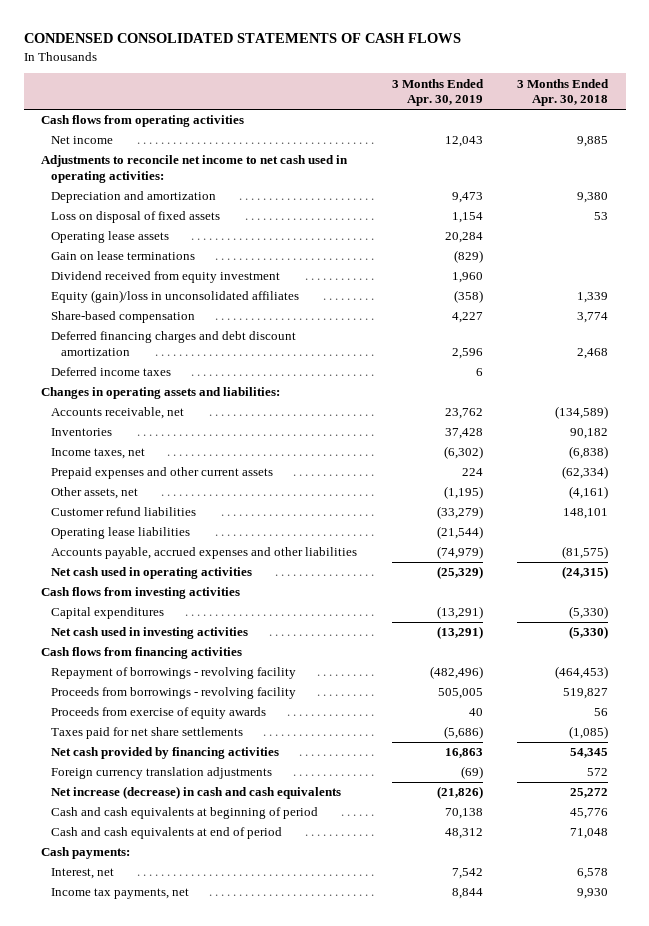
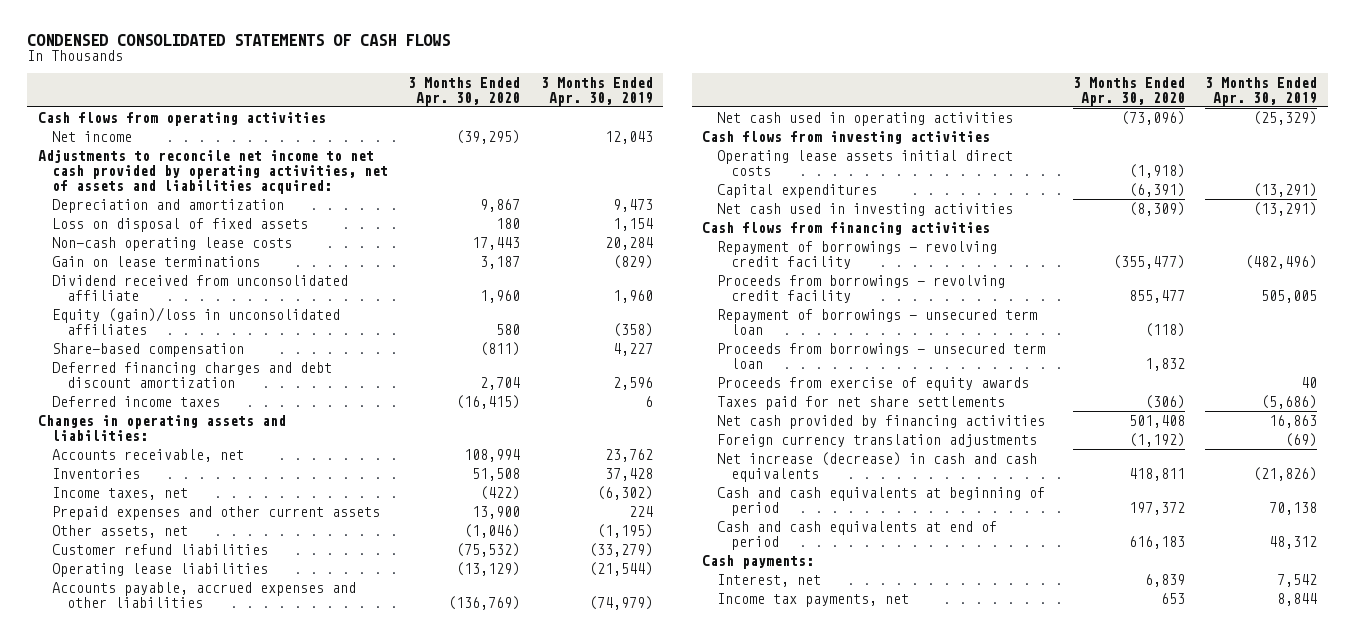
- | 3 Months Ended Apr. 30, 2019 | 3 Months Ended Apr. 30, 2018
+ | 3 Months Ended Apr. 30, 2020 | 3 Months Ended Apr. 30, 2019
- Adjustments to reconcile net income to net cash used in operating activities:
+ Adjustments to reconcile net income to net cash provided by operating activities, net of assets and liabilities acquired:
- Operating lease assets | 20,284 |
+ Non-cash operating lease costs | 17,443 | 20,284
- Dividend received from equity investment | 1,960 |
+ Dividend received from unconsolidated affiliate | 1,960 | 1,960
+ Operating lease assets initial direct costs | (1,918) |
- Repayment of borrowings - revolving facility | (482,496) | (464,453)
- Proceeds from borrowings - revolving facility | 505,005 | 519,827
+ Repayment of borrowings - revolving credit facility | (355,477) | (482,496)
+ Proceeds from borrowings - revolving credit facility | 855,477 | 505,005
+ Repayment of borrowings - unsecured term loan | (118) |
+ Proceeds from borrowings - unsecured term loan | 1,832 |

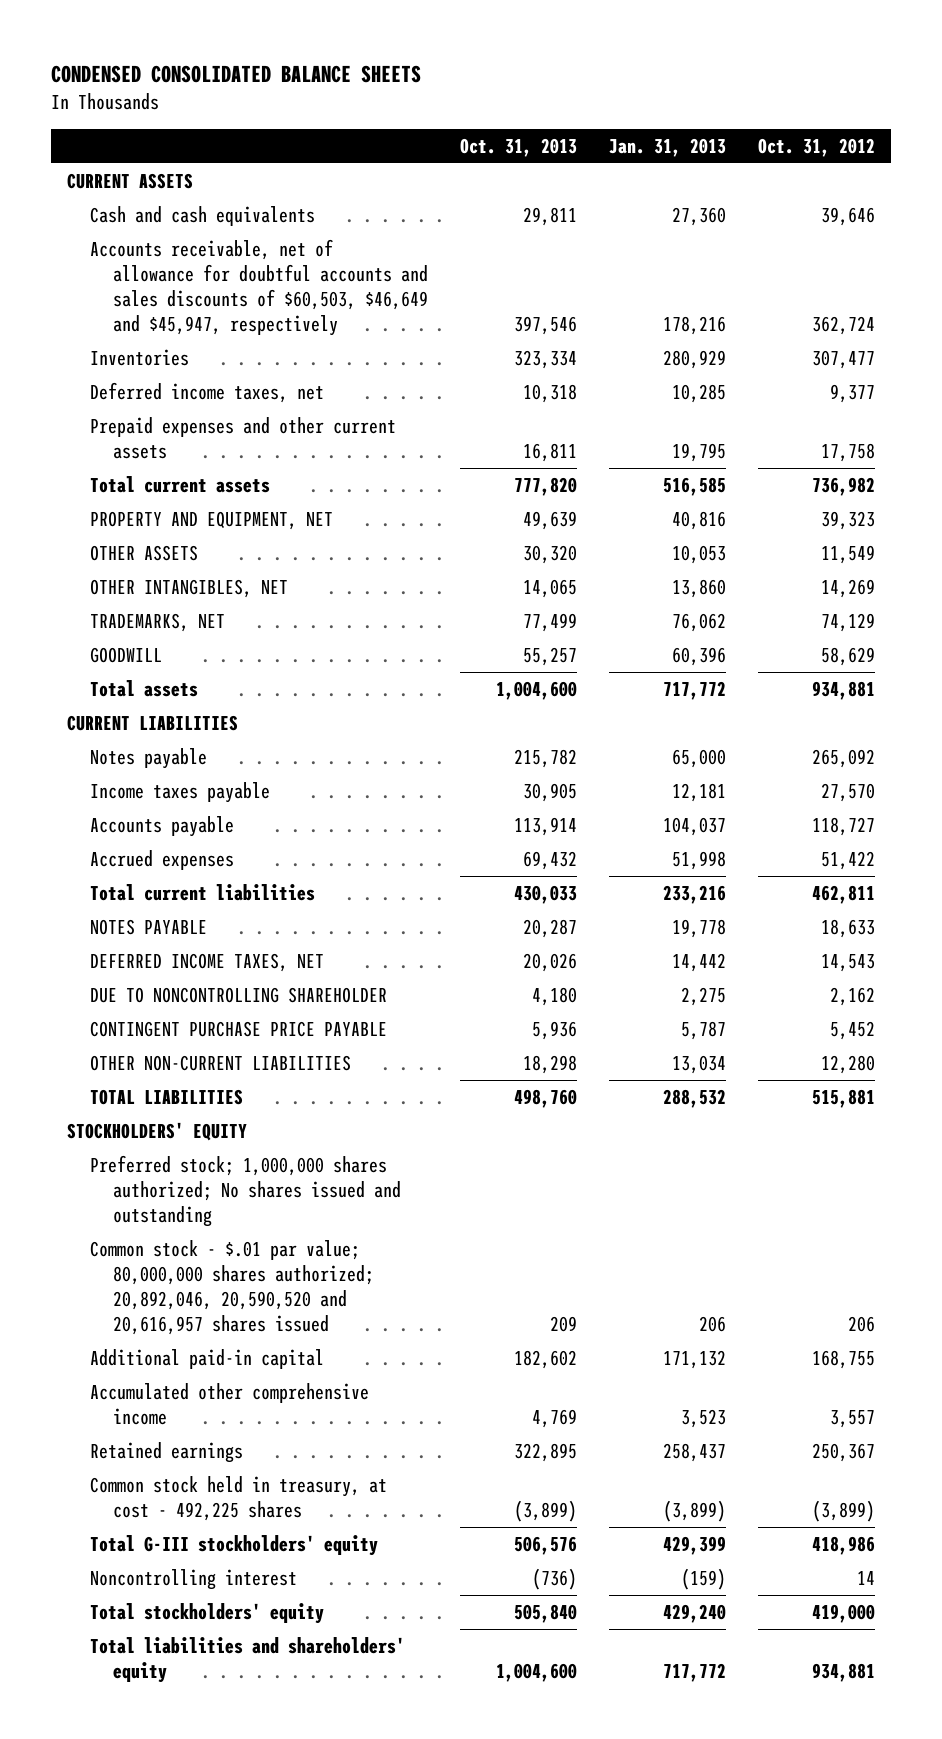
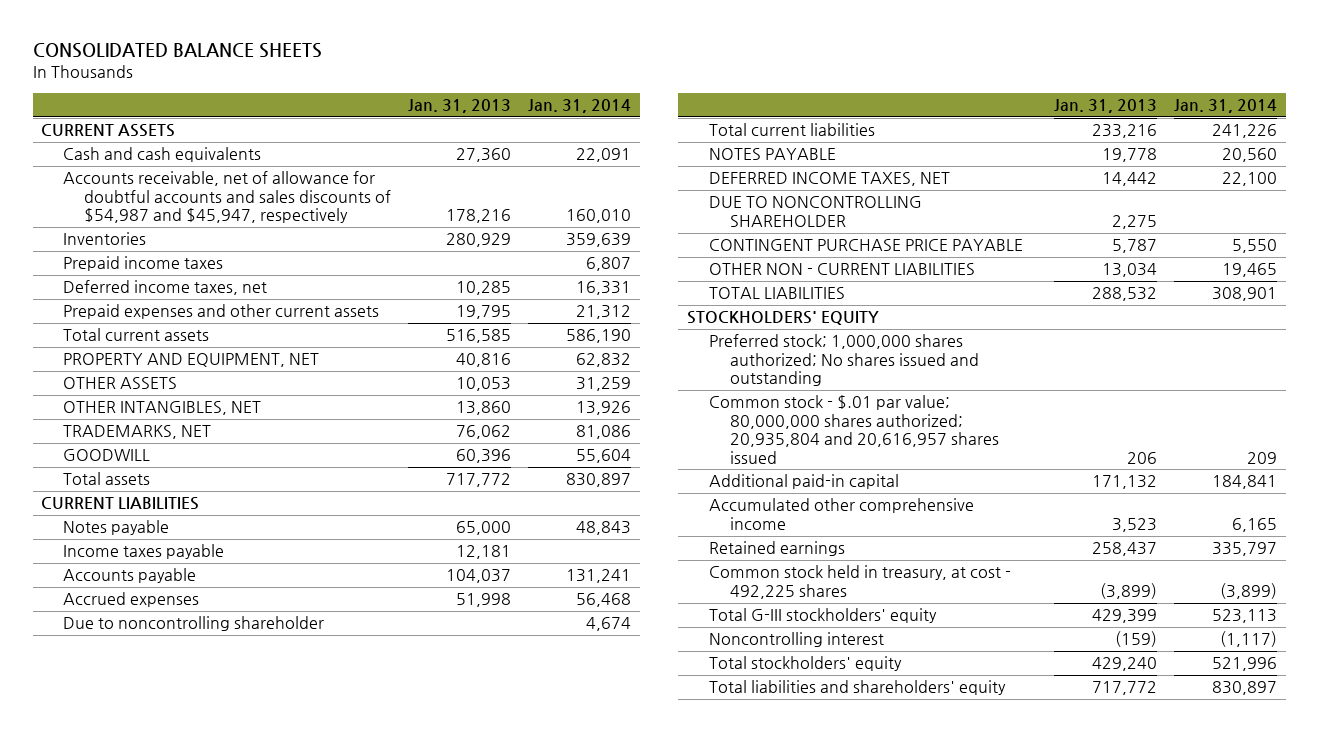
- CONDENSED CONSOLIDATED BALANCE SHEETS
+ CONSOLIDATED BALANCE SHEETS
- | Oct. 31, 2013 | Jan. 31, 2013 | Oct. 31, 2012
+ | Jan. 31, 2013 | Jan. 31, 2014
- Accounts receivable, net of allowance for doubtful accounts and sales discounts of $60,503, $46,649 and $45,947, respectively | 397,546 | 178,216 | 362,724
+ Accounts receivable, net of allowance for doubtful accounts and sales discounts of $54,987 and $45,947, respectively | 178,216 | 160,010
+ Prepaid income taxes | | 6,807
+ Due to noncontrolling shareholder | | 4,674
- OTHER NON-CURRENT LIABILITIES | 18,298 | 13,034 | 12,280
+ OTHER NON - CURRENT LIABILITIES | 13,034 | 19,465
- Common stock - $.01 par value; 80,000,000 shares authorized; 20,892,046, 20,590,520 and 20,616,957 shares issued | 209 | 206 | 206
+ Common stock - $.01 par value; 80,000,000 shares authorized; 20,935,804 and 20,616,957 shares issued | 206 | 209

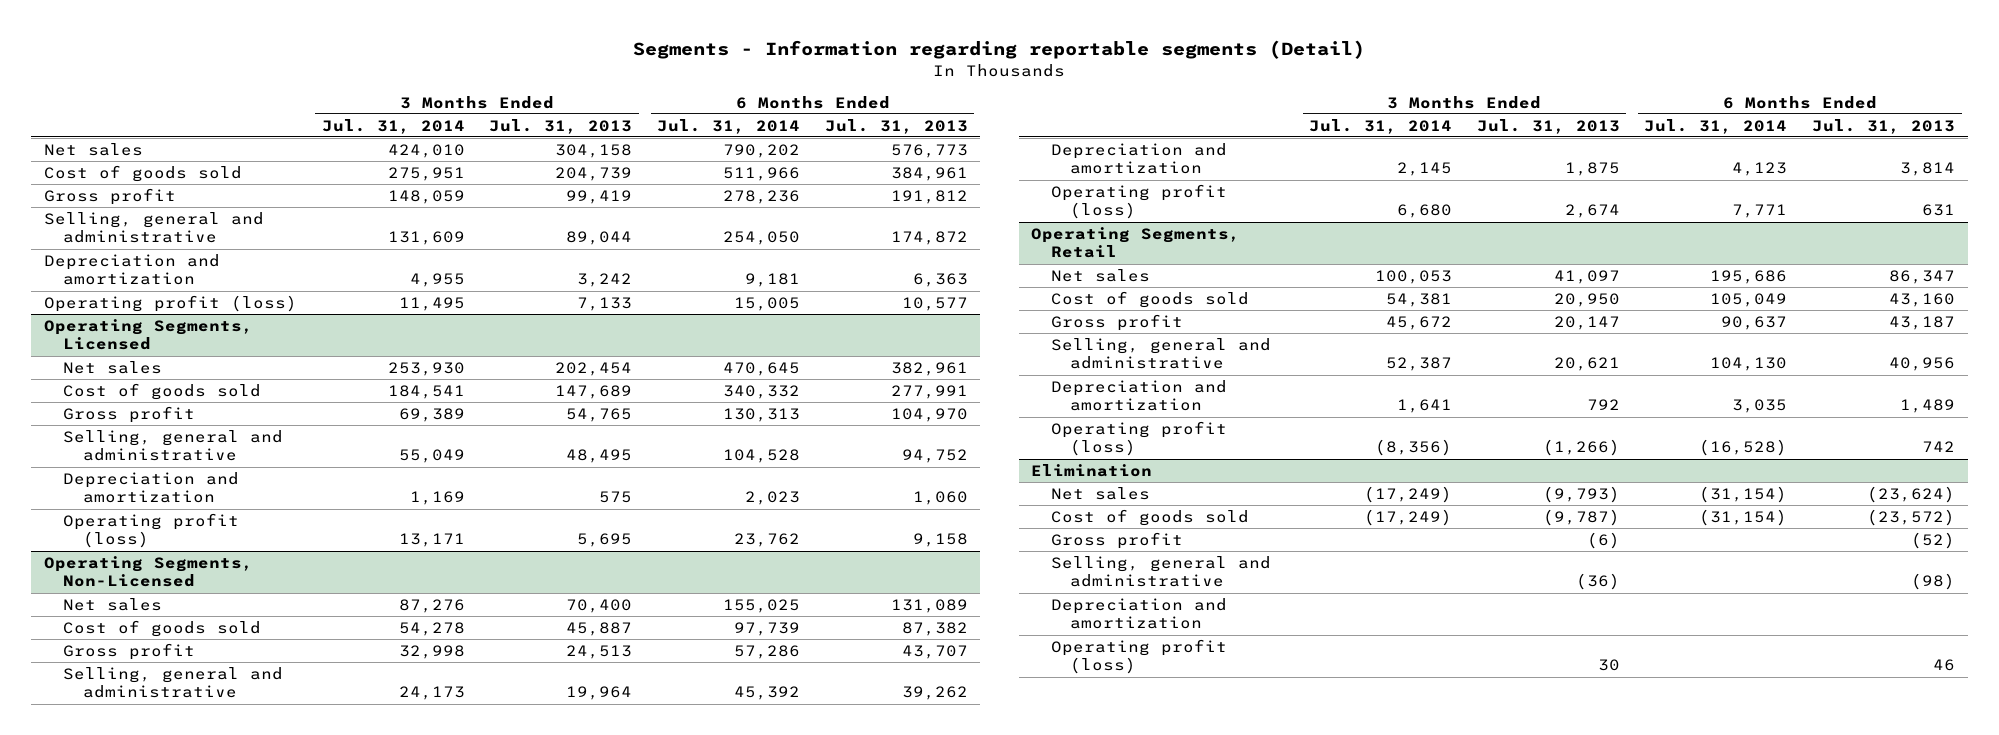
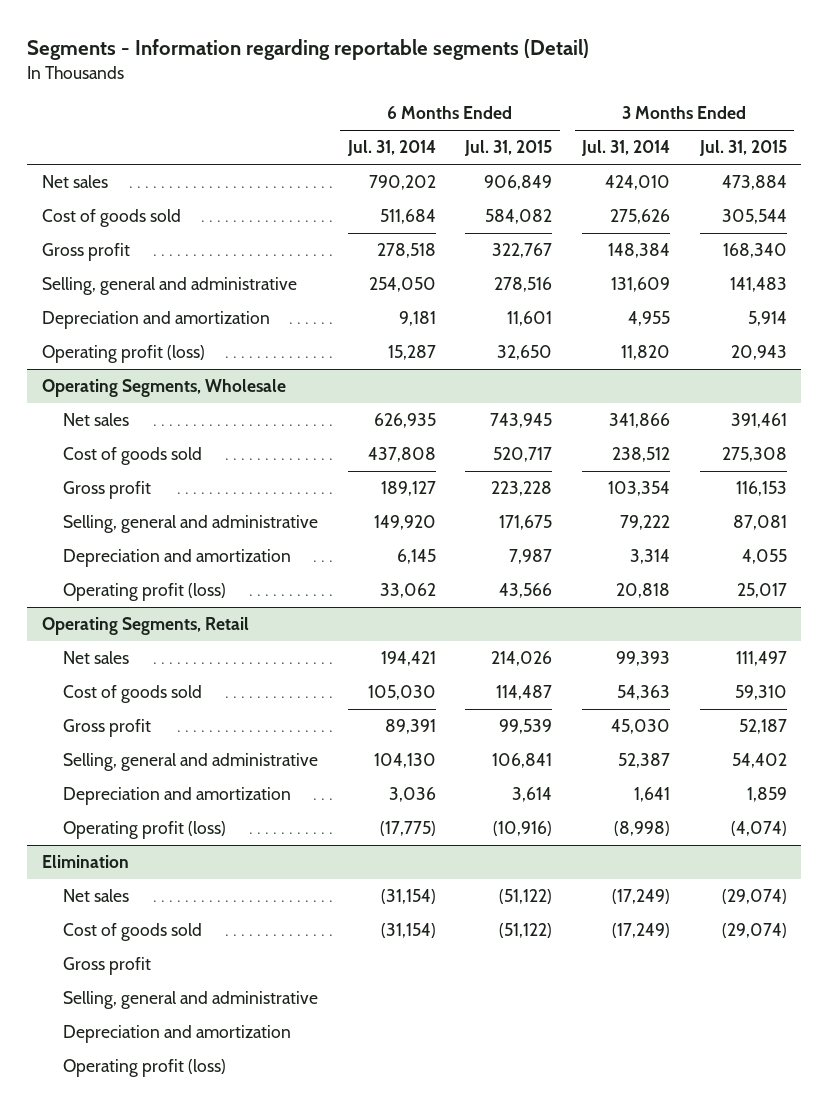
- | 3 Months Ended Jul. 31, 2014 | 3 Months Ended Jul. 31, 2013 | 6 Months Ended Jul. 31, 2014 | 6 Months Ended Jul. 31, 2013
+ | 6 Months Ended Jul. 31, 2014 | 6 Months Ended Jul. 31, 2015 | 3 Months Ended Jul. 31, 2014 | 3 Months Ended Jul. 31, 2015
- Cost of goods sold | 275,951 | 204,739 | 511,966 | 384,961
- Gross profit | 148,059 | 99,419 | 278,236 | 191,812
+ Cost of goods sold | 511,684 | 584,082 | 275,626 | 305,544
+ Gross profit | 278,518 | 322,767 | 148,384 | 168,340
- Operating profit (loss) | 11,495 | 7,133 | 15,005 | 10,577
- Operating Segments, Licensed
- Net sales | 253,930 | 202,454 | 470,645 | 382,961
- Cost of goods sold | 184,541 | 147,689 | 340,332 | 277,991
- Gross profit | 69,389 | 54,765 | 130,313 | 104,970
- Selling, general and administrative | 55,049 | 48,495 | 104,528 | 94,752
- Depreciation and amortization | 1,169 | 575 | 2,023 | 1,060
- Operating profit (loss) | 13,171 | 5,695 | 23,762 | 9,158
- Operating Segments, Non-Licensed
- Net sales | 87,276 | 70,400 | 155,025 | 131,089
- Cost of goods sold | 54,278 | 45,887 | 97,739 | 87,382
- Gross profit | 32,998 | 24,513 | 57,286 | 43,707
- Selling, general and administrative | 24,173 | 19,964 | 45,392 | 39,262
- Depreciation and amortization | 2,145 | 1,875 | 4,123 | 3,814
- Operating profit (loss) | 6,680 | 2,674 | 7,771 | 631
+ Operating profit (loss) | 15,287 | 32,650 | 11,820 | 20,943
+ Operating Segments, Wholesale
+ Net sales | 626,935 | 743,945 | 341,866 | 391,461
+ Cost of goods sold | 437,808 | 520,717 | 238,512 | 275,308
+ Gross profit | 189,127 | 223,228 | 103,354 | 116,153
+ Selling, general and administrative | 149,920 | 171,675 | 79,222 | 87,081
+ Depreciation and amortization | 6,145 | 7,987 | 3,314 | 4,055
+ Operating profit (loss) | 33,062 | 43,566 | 20,818 | 25,017
@ Operating Segments, Retail
- Net sales | 100,053 | 41,097 | 195,686 | 86,347
- Cost of goods sold | 54,381 | 20,950 | 105,049 | 43,160
- Gross profit | 45,672 | 20,147 | 90,637 | 43,187
+ Net sales | 194,421 | 214,026 | 99,393 | 111,497
+ Cost of goods sold | 105,030 | 114,487 | 54,363 | 59,310
+ Gross profit | 89,391 | 99,539 | 45,030 | 52,187
- Depreciation and amortization | 1,641 | 792 | 3,035 | 1,489
- Operating profit (loss) | (8,356) | (1,266) | (16,528) | 742
+ Depreciation and amortization | 3,036 | 3,614 | 1,641 | 1,859
+ Operating profit (loss) | (17,775) | (10,916) | (8,998) | (4,074)

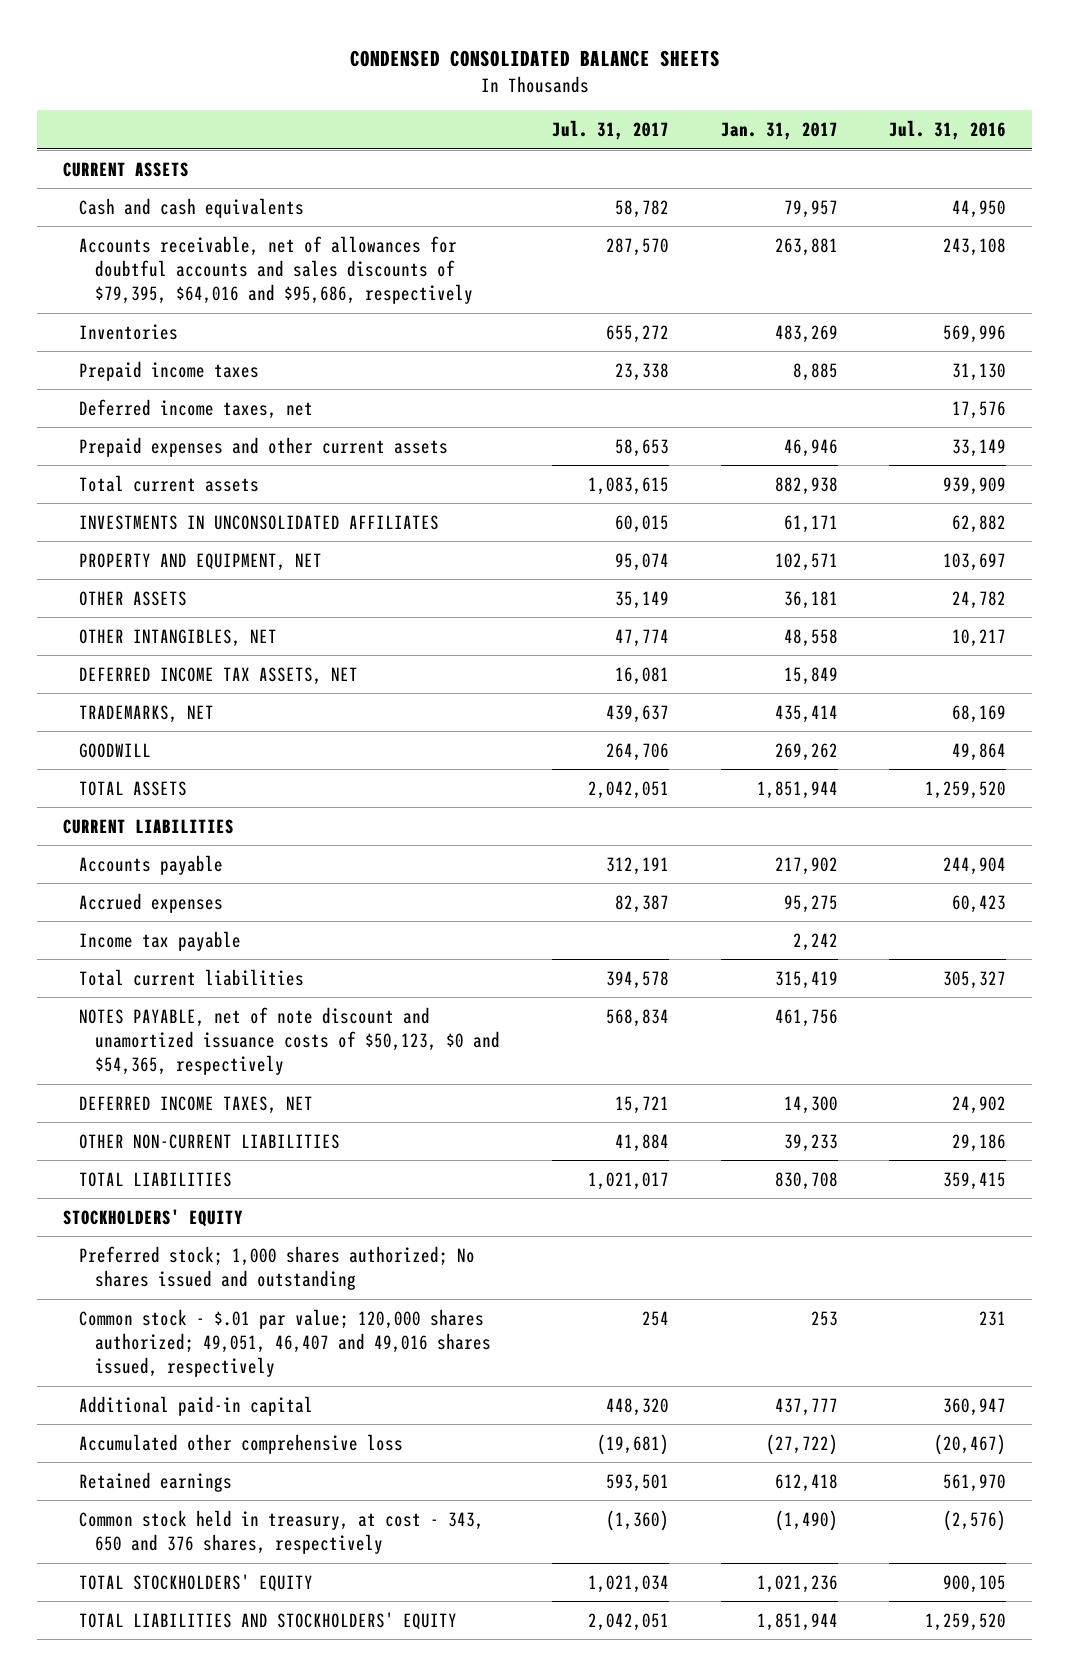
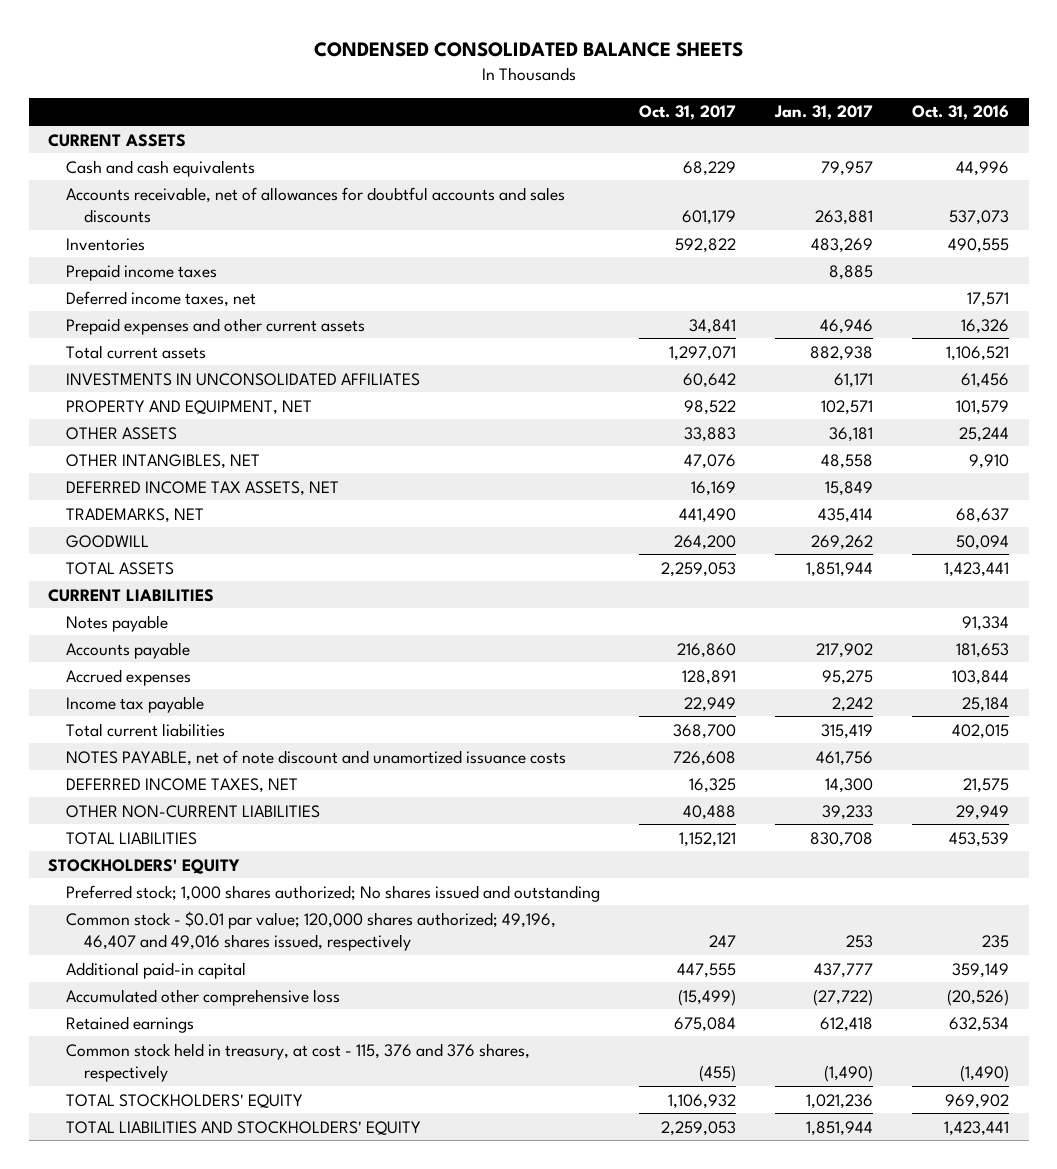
- | Jul. 31, 2017 | Jan. 31, 2017 | Jul. 31, 2016
+ | Oct. 31, 2017 | Jan. 31, 2017 | Oct. 31, 2016
- Accounts receivable, net of allowances for doubtful accounts and sales discounts of $79,395, $64,016 and $95,686, respectively | 287,570 | 263,881 | 243,108
+ Accounts receivable, net of allowances for doubtful accounts and sales discounts | 601,179 | 263,881 | 537,073
+ Notes payable | | | 91,334
- NOTES PAYABLE, net of note discount and unamortized issuance costs of $50,123, $0 and $54,365, respectively | 568,834 | 461,756 |
+ NOTES PAYABLE, net of note discount and unamortized issuance costs | 726,608 | 461,756 |
- Common stock - $.01 par value; 120,000 shares authorized; 49,051, 46,407 and 49,016 shares issued, respectively | 254 | 253 | 231
+ Common stock - $0.01 par value; 120,000 shares authorized; 49,196, 46,407 and 49,016 shares issued, respectively | 247 | 253 | 235
- Common stock held in treasury, at cost - 343, 650 and 376 shares, respectively | (1,360) | (1,490) | (2,576)
+ Common stock held in treasury, at cost - 115, 376 and 376 shares, respectively | (455) | (1,490) | (1,490)

